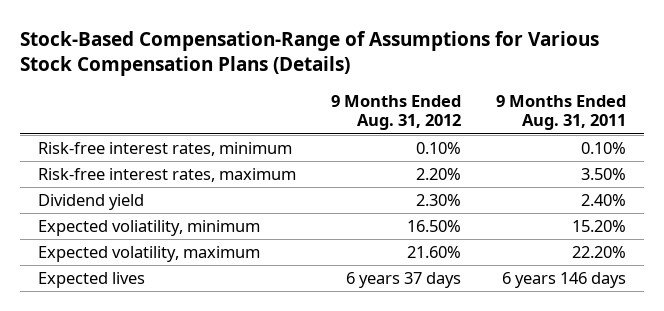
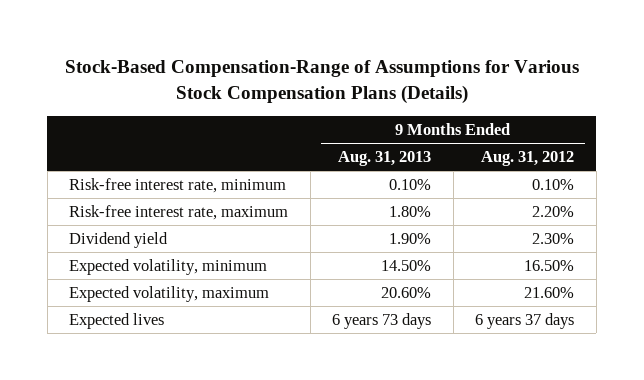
- | 9 Months Ended Aug. 31, 2012 | 9 Months Ended Aug. 31, 2011
+ | 9 Months Ended Aug. 31, 2013 | 9 Months Ended Aug. 31, 2012
- Risk-free interest rates, minimum | 0.10% | 0.10%
- Risk-free interest rates, maximum | 2.20% | 3.50%
+ Risk-free interest rate, minimum | 0.10% | 0.10%
+ Risk-free interest rate, maximum | 1.80% | 2.20%
- Expected voliatility, minimum | 16.50% | 15.20%
+ Expected volatility, minimum | 14.50% | 16.50%

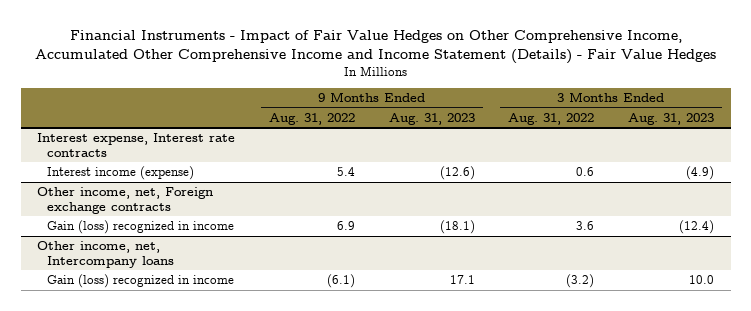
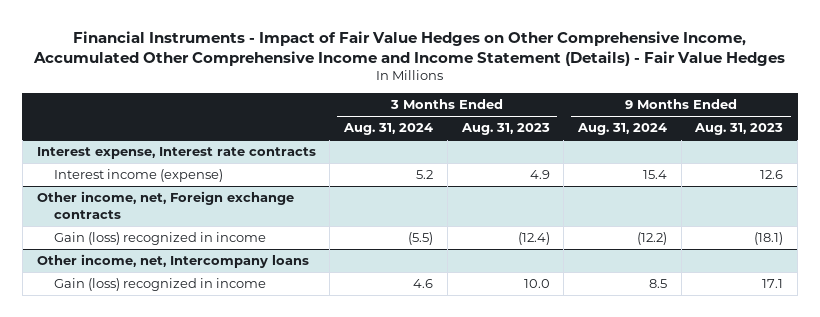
- | 9 Months Ended Aug. 31, 2022 | 9 Months Ended Aug. 31, 2023 | 3 Months Ended Aug. 31, 2022 | 3 Months Ended Aug. 31, 2023
+ | 3 Months Ended Aug. 31, 2024 | 3 Months Ended Aug. 31, 2023 | 9 Months Ended Aug. 31, 2024 | 9 Months Ended Aug. 31, 2023
@ Interest expense, Interest rate contracts
- Interest income (expense) | 5.4 | (12.6) | 0.6 | (4.9)
+ Interest income (expense) | 5.2 | 4.9 | 15.4 | 12.6

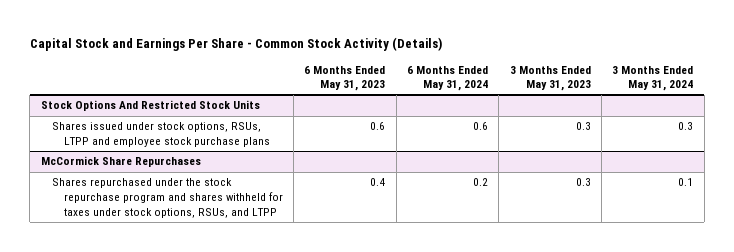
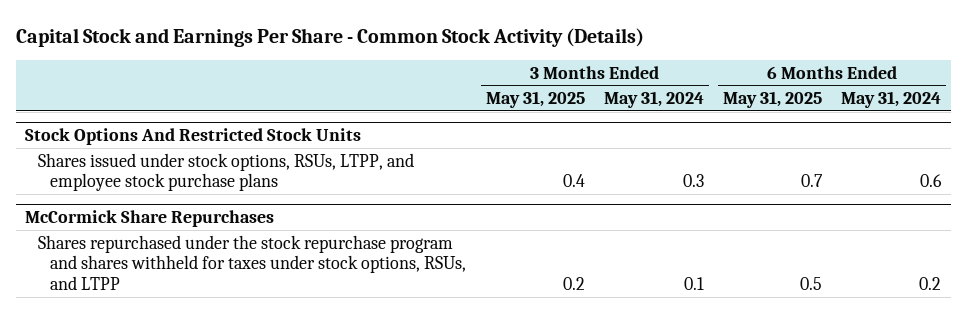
- | 6 Months Ended May 31, 2023 | 6 Months Ended May 31, 2024 | 3 Months Ended May 31, 2023 | 3 Months Ended May 31, 2024
+ | 3 Months Ended May 31, 2025 | 3 Months Ended May 31, 2024 | 6 Months Ended May 31, 2025 | 6 Months Ended May 31, 2024
@ Stock Options And Restricted Stock Units
- Shares issued under stock options, RSUs, LTPP and employee stock purchase plans | 0.6 | 0.6 | 0.3 | 0.3
+ Shares issued under stock options, RSUs, LTPP, and employee stock purchase plans | 0.4 | 0.3 | 0.7 | 0.6

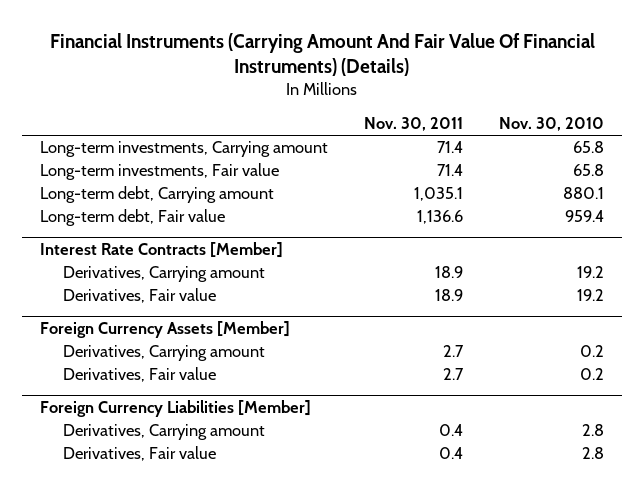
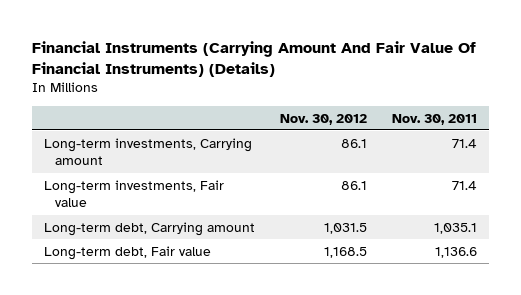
- | Nov. 30, 2011 | Nov. 30, 2010
+ | Nov. 30, 2012 | Nov. 30, 2011
- Interest Rate Contracts [Member]
- Derivatives, Carrying amount | 18.9 | 19.2
- Derivatives, Fair value | 18.9 | 19.2
- Foreign Currency Assets [Member]
- Derivatives, Carrying amount | 2.7 | 0.2
- Derivatives, Fair value | 2.7 | 0.2
- Foreign Currency Liabilities [Member]
- Derivatives, Carrying amount | 0.4 | 2.8
- Derivatives, Fair value | 0.4 | 2.8

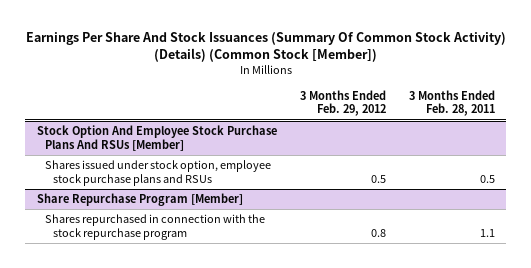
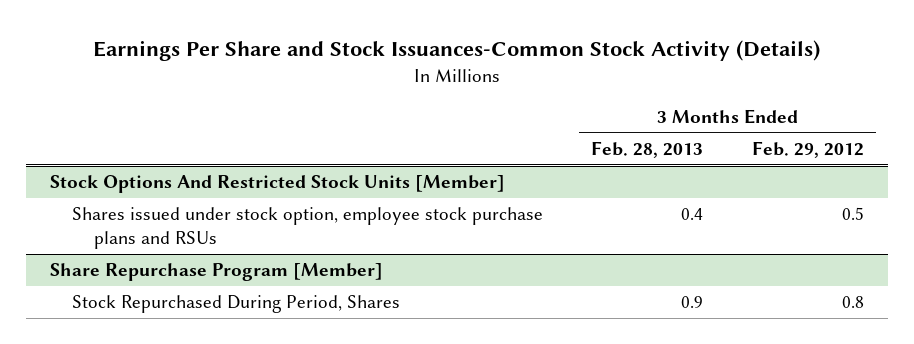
- Earnings Per Share And Stock Issuances (Summary Of Common Stock Activity) (Details) (Common Stock [Member])
+ Earnings Per Share and Stock Issuances-Common Stock Activity (Details)
- | 3 Months Ended Feb. 29, 2012 | 3 Months Ended Feb. 28, 2011
+ | 3 Months Ended Feb. 28, 2013 | 3 Months Ended Feb. 29, 2012
- Stock Option And Employee Stock Purchase Plans And RSUs [Member]
+ Stock Options And Restricted Stock Units [Member]
@ Share Repurchase Program [Member]
- Shares repurchased in connection with the stock repurchase program | 0.8 | 1.1
+ Stock Repurchased During Period, Shares | 0.9 | 0.8

